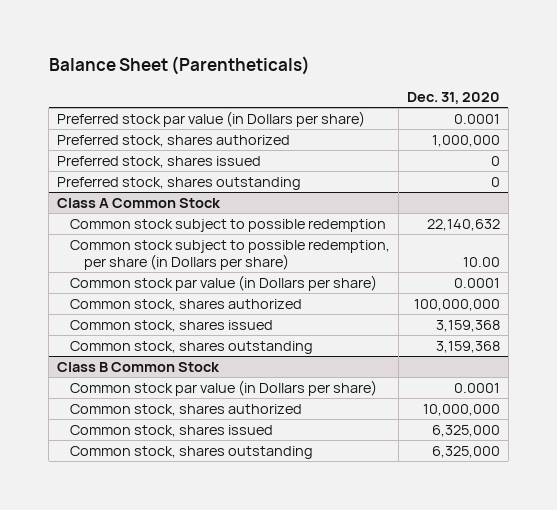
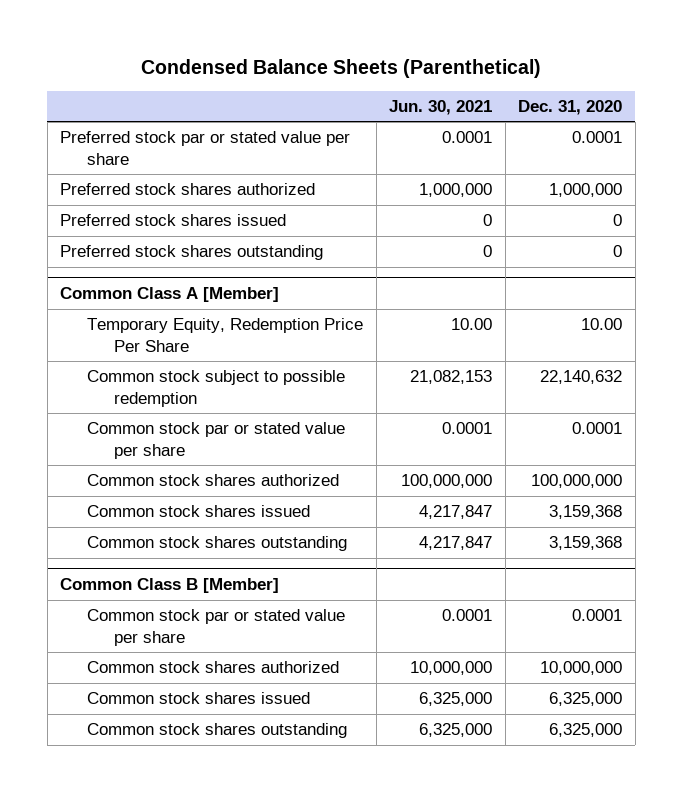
- Balance Sheet (Parentheticals)
+ Condensed Balance Sheets (Parenthetical)
- | Dec. 31, 2020
+ | Jun. 30, 2021 | Dec. 31, 2020
- Preferred stock par value (in Dollars per share) | 0.0001
- Preferred stock, shares authorized | 1,000,000
- Preferred stock, shares issued | 0
- Preferred stock, shares outstanding | 0
- Class A Common Stock
+ Preferred stock par or stated value per share | 0.0001 | 0.0001
+ Preferred stock shares authorized | 1,000,000 | 1,000,000
+ Preferred stock shares issued | 0 | 0
+ Preferred stock shares outstanding | 0 | 0
+ Common Class A [Member]
+ Temporary Equity, Redemption Price Per Share | 10.00 | 10.00
- Common stock subject to possible redemption, per share (in Dollars per share) | 10.00
- Common stock par value (in Dollars per share) | 0.0001
- Common stock, shares authorized | 100,000,000
- Common stock, shares issued | 3,159,368
- Common stock, shares outstanding | 3,159,368
- Class B Common Stock
- Common stock par value (in Dollars per share) | 0.0001
- Common stock, shares authorized | 10,000,000
- Common stock, shares issued | 6,325,000
- Common stock, shares outstanding | 6,325,000
+ Common stock par or stated value per share | 0.0001 | 0.0001
+ Common stock shares authorized | 100,000,000 | 100,000,000
+ Common stock shares issued | 4,217,847 | 3,159,368
+ Common stock shares outstanding | 4,217,847 | 3,159,368
+ Common Class B [Member]
+ Common stock par or stated value per share | 0.0001 | 0.0001
+ Common stock shares authorized | 10,000,000 | 10,000,000
+ Common stock shares issued | 6,325,000 | 6,325,000
+ Common stock shares outstanding | 6,325,000 | 6,325,000

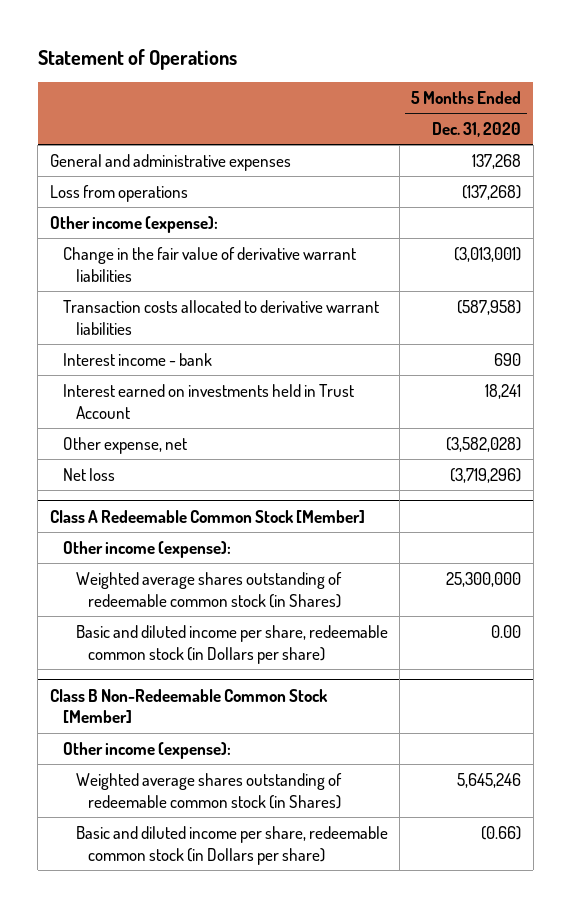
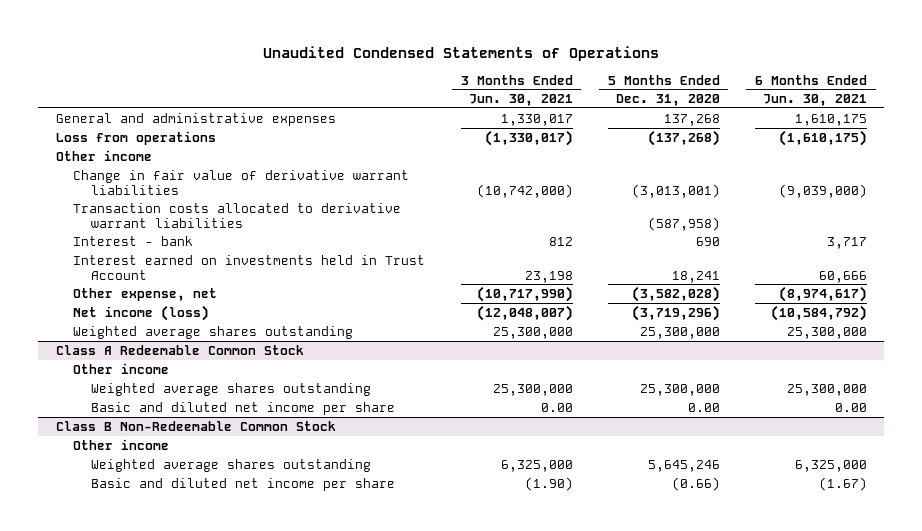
- Statement of Operations
+ Unaudited Condensed Statements of Operations
- | 5 Months Ended Dec. 31, 2020
+ | 3 Months Ended Jun. 30, 2021 | 5 Months Ended Dec. 31, 2020 | 6 Months Ended Jun. 30, 2021
- Other income (expense):
- Change in the fair value of derivative warrant liabilities | (3,013,001)
+ Other income
+ Change in fair value of derivative warrant liabilities | (10,742,000) | (3,013,001) | (9,039,000)
- Interest income - bank | 690
+ Interest - bank | 812 | 690 | 3,717
- Net loss | (3,719,296)
- Class A Redeemable Common Stock [Member]
- Other income (expense):
- Weighted average shares outstanding of redeemable common stock (in Shares) | 25,300,000
- Basic and diluted income per share, redeemable common stock (in Dollars per share) | 0.00
- Class B Non-Redeemable Common Stock [Member]
- Other income (expense):
- Weighted average shares outstanding of redeemable common stock (in Shares) | 5,645,246
- Basic and diluted income per share, redeemable common stock (in Dollars per share) | (0.66)
+ Net income (loss) | (12,048,007) | (3,719,296) | (10,584,792)
+ Weighted average shares outstanding | 25,300,000 | 25,300,000 | 25,300,000
+ Class A Redeemable Common Stock
+ Other income
+ Weighted average shares outstanding | 25,300,000 | 25,300,000 | 25,300,000
+ Basic and diluted net income per share | 0.00 | 0.00 | 0.00
+ Class B Non-Redeemable Common Stock
+ Other income
+ Weighted average shares outstanding | 6,325,000 | 5,645,246 | 6,325,000
+ Basic and diluted net income per share | (1.90) | (0.66) | (1.67)

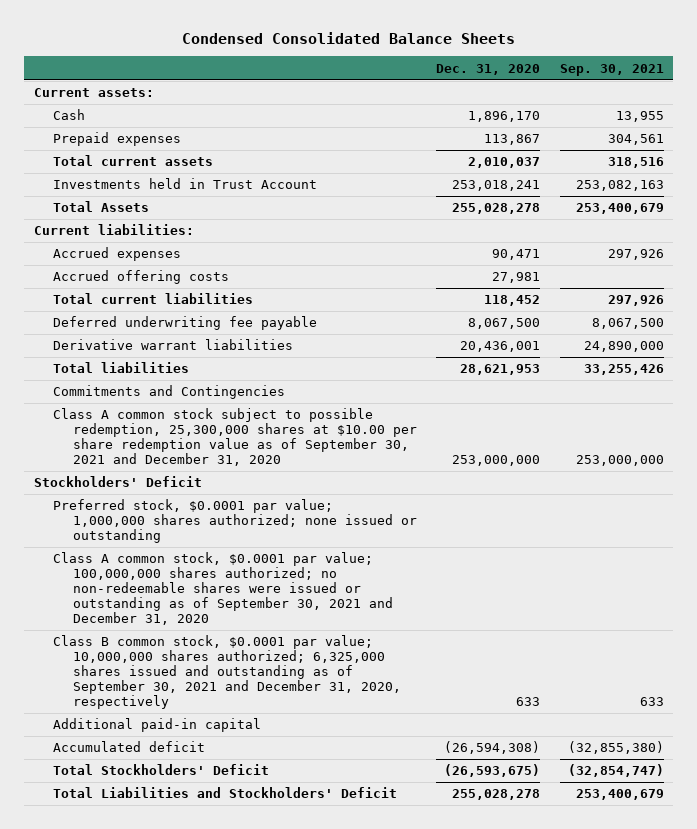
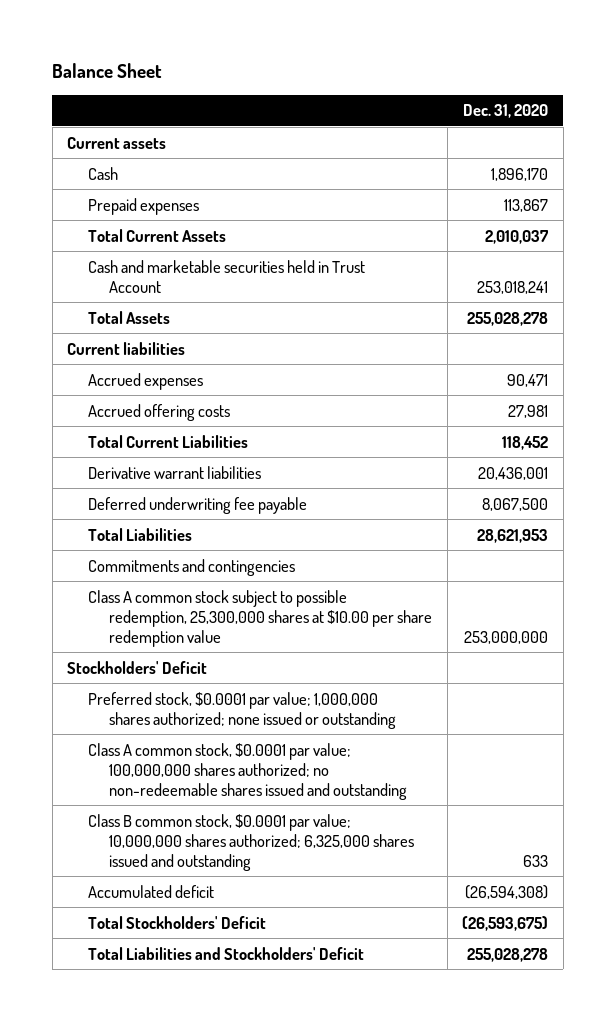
- Condensed Consolidated Balance Sheets
+ Balance Sheet
- | Dec. 31, 2020 | Sep. 30, 2021
+ | Dec. 31, 2020
- Current assets:
+ Current assets
- Total current assets | 2,010,037 | 318,516
- Investments held in Trust Account | 253,018,241 | 253,082,163
+ Total Current Assets | 2,010,037
+ Cash and marketable securities held in Trust Account | 253,018,241
- Current liabilities:
+ Current liabilities
- Total current liabilities | 118,452 | 297,926
+ Total Current Liabilities | 118,452
- Total liabilities | 28,621,953 | 33,255,426
- Commitments and Contingencies
- Class A common stock subject to possible redemption, 25,300,000 shares at $10.00 per share redemption value as of September 30, 2021 and December 31, 2020 | 253,000,000 | 253,000,000
moved down: Deferred underwriting fee payable | 8,067,500
+ Total Liabilities | 28,621,953
+ Commitments and contingencies
+ Class A common stock subject to possible redemption, 25,300,000 shares at $10.00 per share redemption value | 253,000,000
- Class A common stock, $0.0001 par value; 100,000,000 shares authorized; no non-redeemable shares were issued or outstanding as of September 30, 2021 and December 31, 2020
- Class B common stock, $0.0001 par value; 10,000,000 shares authorized; 6,325,000 shares issued and outstanding as of September 30, 2021 and December 31, 2020, respectively | 633 | 633
- Additional paid-in capital
+ Class A common stock, $0.0001 par value; 100,000,000 shares authorized; no non-redeemable shares issued and outstanding
+ Class B common stock, $0.0001 par value; 10,000,000 shares authorized; 6,325,000 shares issued and outstanding | 633

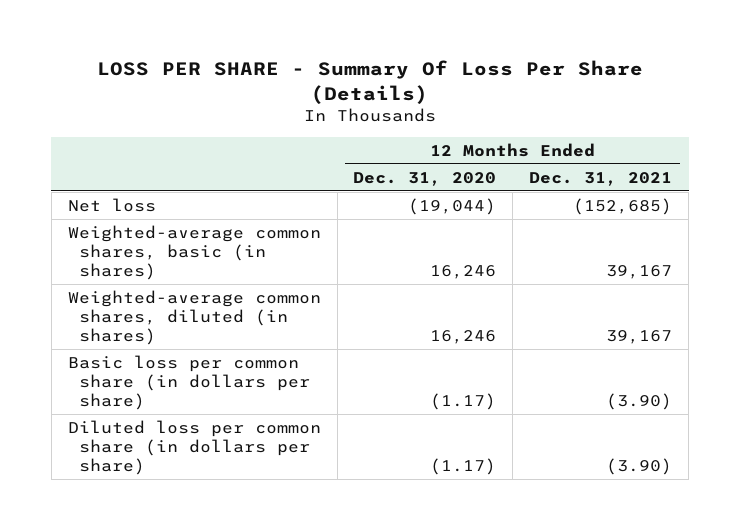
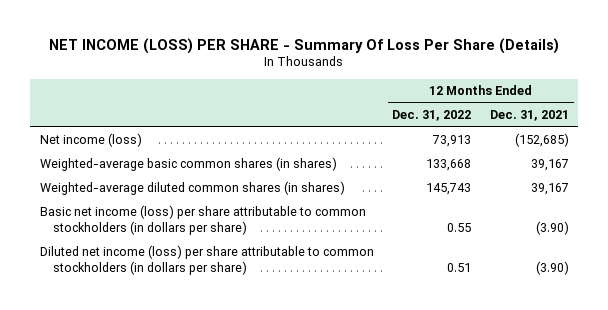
- LOSS PER SHARE - Summary Of Loss Per Share (Details)
+ NET INCOME (LOSS) PER SHARE - Summary Of Loss Per Share (Details)
- | 12 Months Ended Dec. 31, 2020 | 12 Months Ended Dec. 31, 2021
+ | 12 Months Ended Dec. 31, 2022 | 12 Months Ended Dec. 31, 2021
- Net loss | (19,044) | (152,685)
- Weighted-average common shares, basic (in shares) | 16,246 | 39,167
- Weighted-average common shares, diluted (in shares) | 16,246 | 39,167
- Basic loss per common share (in dollars per share) | (1.17) | (3.90)
- Diluted loss per common share (in dollars per share) | (1.17) | (3.90)
+ Net income (loss) | 73,913 | (152,685)
+ Weighted-average basic common shares (in shares) | 133,668 | 39,167
+ Weighted-average diluted common shares (in shares) | 145,743 | 39,167
+ Basic net income (loss) per share attributable to common stockholders (in dollars per share) | 0.55 | (3.90)
+ Diluted net income (loss) per share attributable to common stockholders (in dollars per share) | 0.51 | (3.90)

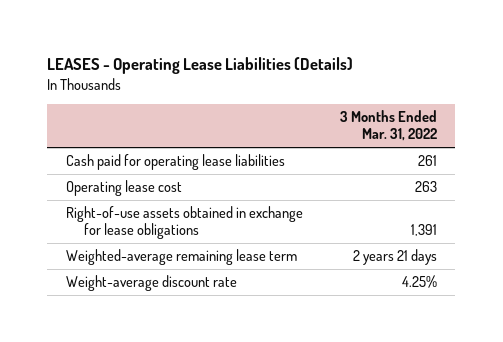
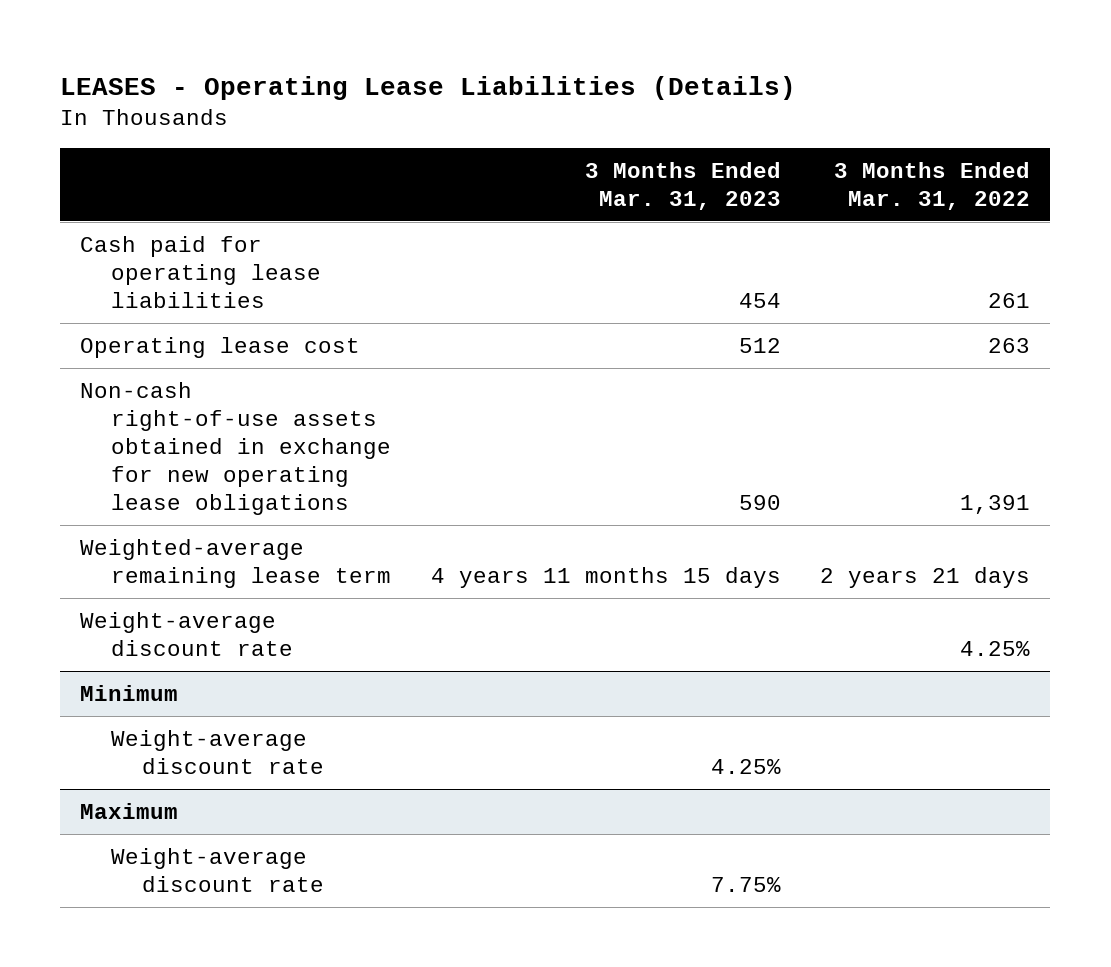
- | 3 Months Ended Mar. 31, 2022
+ | 3 Months Ended Mar. 31, 2023 | 3 Months Ended Mar. 31, 2022
- Right-of-use assets obtained in exchange for lease obligations | 1,391
+ Non-cash right-of-use assets obtained in exchange for new operating lease obligations | 590 | 1,391
+ Minimum
+ Weight-average discount rate | 4.25% |
+ Maximum
+ Weight-average discount rate | 7.75% |

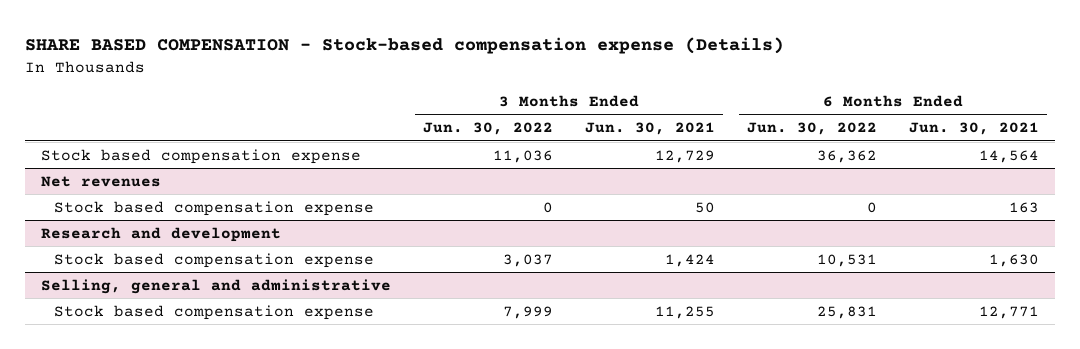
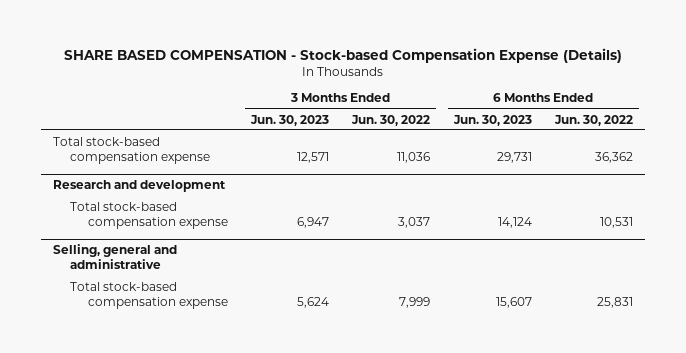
- SHARE BASED COMPENSATION - Stock-based compensation expense (Details)
+ SHARE BASED COMPENSATION - Stock-based Compensation Expense (Details)
- | 3 Months Ended Jun. 30, 2022 | 3 Months Ended Jun. 30, 2021 | 6 Months Ended Jun. 30, 2022 | 6 Months Ended Jun. 30, 2021
+ | 3 Months Ended Jun. 30, 2023 | 3 Months Ended Jun. 30, 2022 | 6 Months Ended Jun. 30, 2023 | 6 Months Ended Jun. 30, 2022
- Stock based compensation expense | 11,036 | 12,729 | 36,362 | 14,564
- Net revenues
- Stock based compensation expense | 0 | 50 | 0 | 163
+ Total stock-based compensation expense | 12,571 | 11,036 | 29,731 | 36,362
@ Research and development
- Stock based compensation expense | 3,037 | 1,424 | 10,531 | 1,630
+ Total stock-based compensation expense | 6,947 | 3,037 | 14,124 | 10,531
@ Selling, general and administrative
- Stock based compensation expense | 7,999 | 11,255 | 25,831 | 12,771
+ Total stock-based compensation expense | 5,624 | 7,999 | 15,607 | 25,831

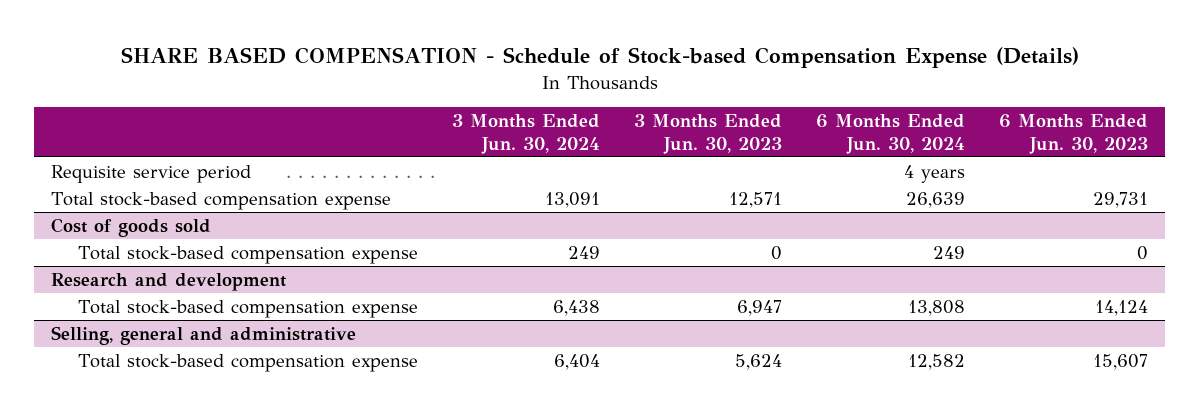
- SHARE BASED COMPENSATION - Stock-based Compensation Expense (Details)
+ SHARE BASED COMPENSATION - Schedule of Stock-based Compensation Expense (Details)
- | 3 Months Ended Jun. 30, 2023 | 3 Months Ended Jun. 30, 2022 | 6 Months Ended Jun. 30, 2023 | 6 Months Ended Jun. 30, 2022
+ | 3 Months Ended Jun. 30, 2024 | 3 Months Ended Jun. 30, 2023 | 6 Months Ended Jun. 30, 2024 | 6 Months Ended Jun. 30, 2023
+ Requisite service period | | | 4 years |
+ Cost of goods sold
+ Total stock-based compensation expense | 249 | 0 | 249 | 0

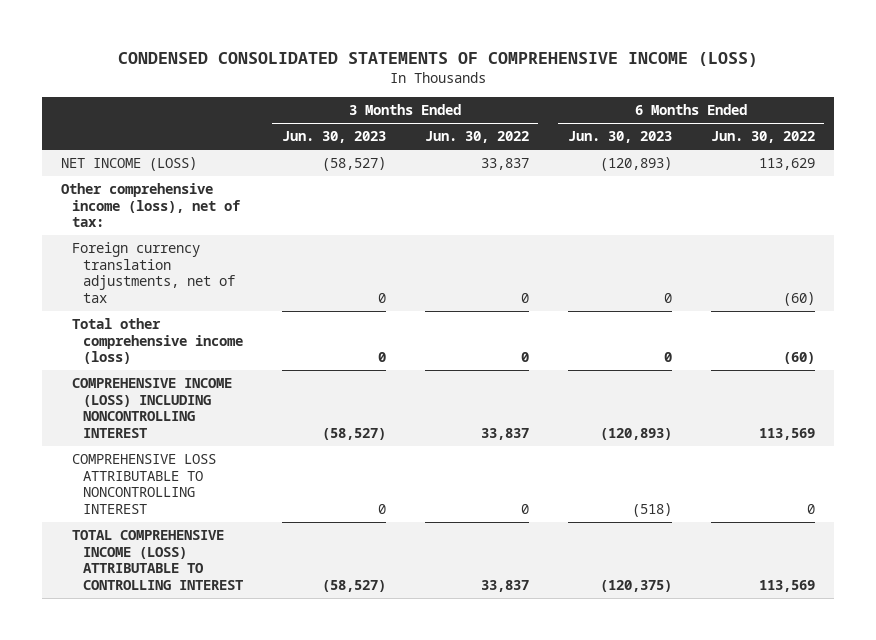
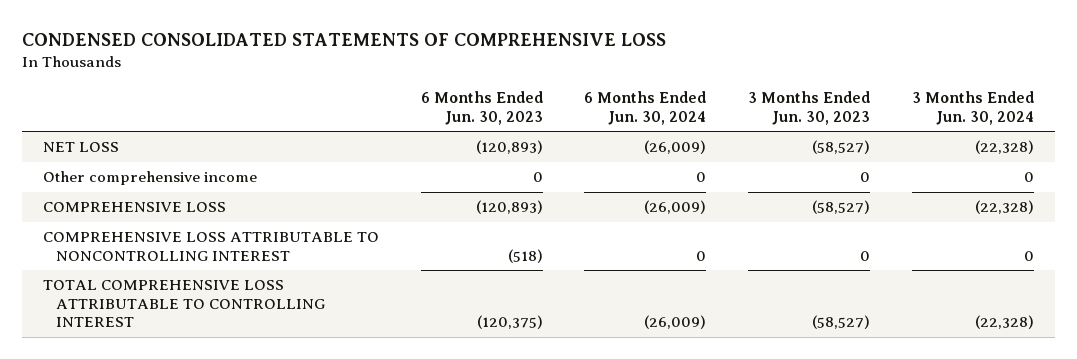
- CONDENSED CONSOLIDATED STATEMENTS OF COMPREHENSIVE INCOME (LOSS)
+ CONDENSED CONSOLIDATED STATEMENTS OF COMPREHENSIVE LOSS
- | 3 Months Ended Jun. 30, 2023 | 3 Months Ended Jun. 30, 2022 | 6 Months Ended Jun. 30, 2023 | 6 Months Ended Jun. 30, 2022
+ | 6 Months Ended Jun. 30, 2023 | 6 Months Ended Jun. 30, 2024 | 3 Months Ended Jun. 30, 2023 | 3 Months Ended Jun. 30, 2024
- NET INCOME (LOSS) | (58,527) | 33,837 | (120,893) | 113,629
- Other comprehensive income (loss), net of tax:
- Foreign currency translation adjustments, net of tax | 0 | 0 | 0 | (60)
- Total other comprehensive income (loss) | 0 | 0 | 0 | (60)
- COMPREHENSIVE INCOME (LOSS) INCLUDING NONCONTROLLING INTEREST | (58,527) | 33,837 | (120,893) | 113,569
+ NET LOSS | (120,893) | (26,009) | (58,527) | (22,328)
+ Other comprehensive income | 0 | 0 | 0 | 0
+ COMPREHENSIVE LOSS | (120,893) | (26,009) | (58,527) | (22,328)
- TOTAL COMPREHENSIVE INCOME (LOSS) ATTRIBUTABLE TO CONTROLLING INTEREST | (58,527) | 33,837 | (120,375) | 113,569
+ TOTAL COMPREHENSIVE LOSS ATTRIBUTABLE TO CONTROLLING INTEREST | (120,375) | (26,009) | (58,527) | (22,328)

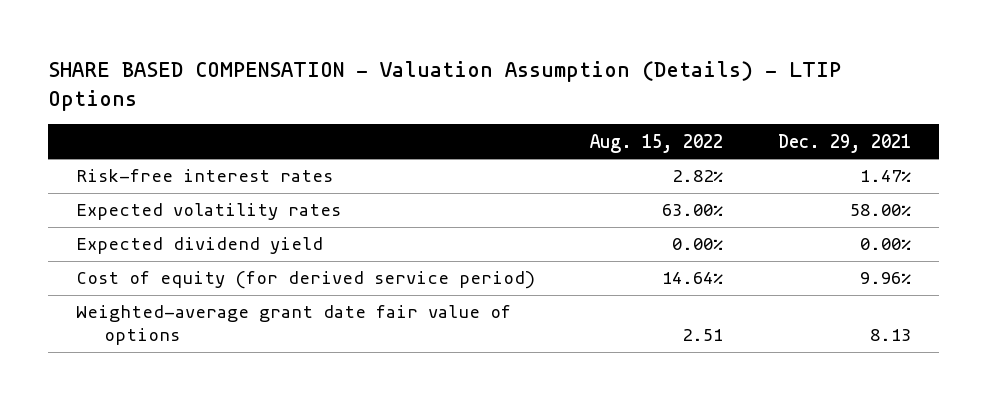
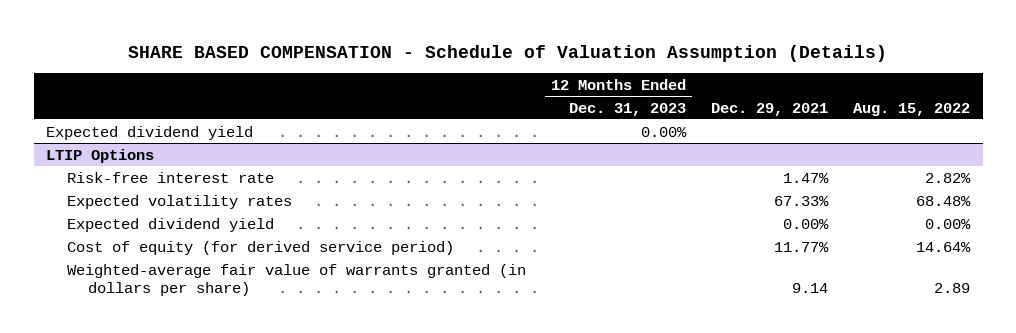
- SHARE BASED COMPENSATION - Valuation Assumption (Details) - LTIP Options
+ SHARE BASED COMPENSATION - Schedule of Valuation Assumption (Details)
- | Aug. 15, 2022 | Dec. 29, 2021
+ | 12 Months Ended Dec. 31, 2023 | Dec. 29, 2021 | Aug. 15, 2022
- Risk-free interest rates | 2.82% | 1.47%
- Expected volatility rates | 63.00% | 58.00%
+ Expected dividend yield | 0.00% | |
+ LTIP Options
+ Risk-free interest rate | | 1.47% | 2.82%
+ Expected volatility rates | | 67.33% | 68.48%
- Cost of equity (for derived service period) | 14.64% | 9.96%
- Weighted-average grant date fair value of options | 2.51 | 8.13
+ Cost of equity (for derived service period) | | 11.77% | 14.64%
+ Weighted-average fair value of warrants granted (in dollars per share) | | 9.14 | 2.89

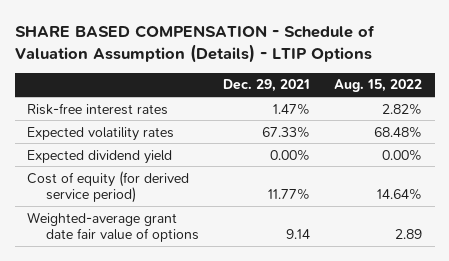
- SHARE BASED COMPENSATION - Schedule of Valuation Assumption (Details)
+ SHARE BASED COMPENSATION - Schedule of Valuation Assumption (Details) - LTIP Options
- | 12 Months Ended Dec. 31, 2023 | Dec. 29, 2021 | Aug. 15, 2022
+ | Dec. 29, 2021 | Aug. 15, 2022
- Expected dividend yield | 0.00% | |
- LTIP Options
- Risk-free interest rate | | 1.47% | 2.82%
+ Risk-free interest rates | 1.47% | 2.82%
- Weighted-average fair value of warrants granted (in dollars per share) | | 9.14 | 2.89
+ Weighted-average grant date fair value of options | 9.14 | 2.89

